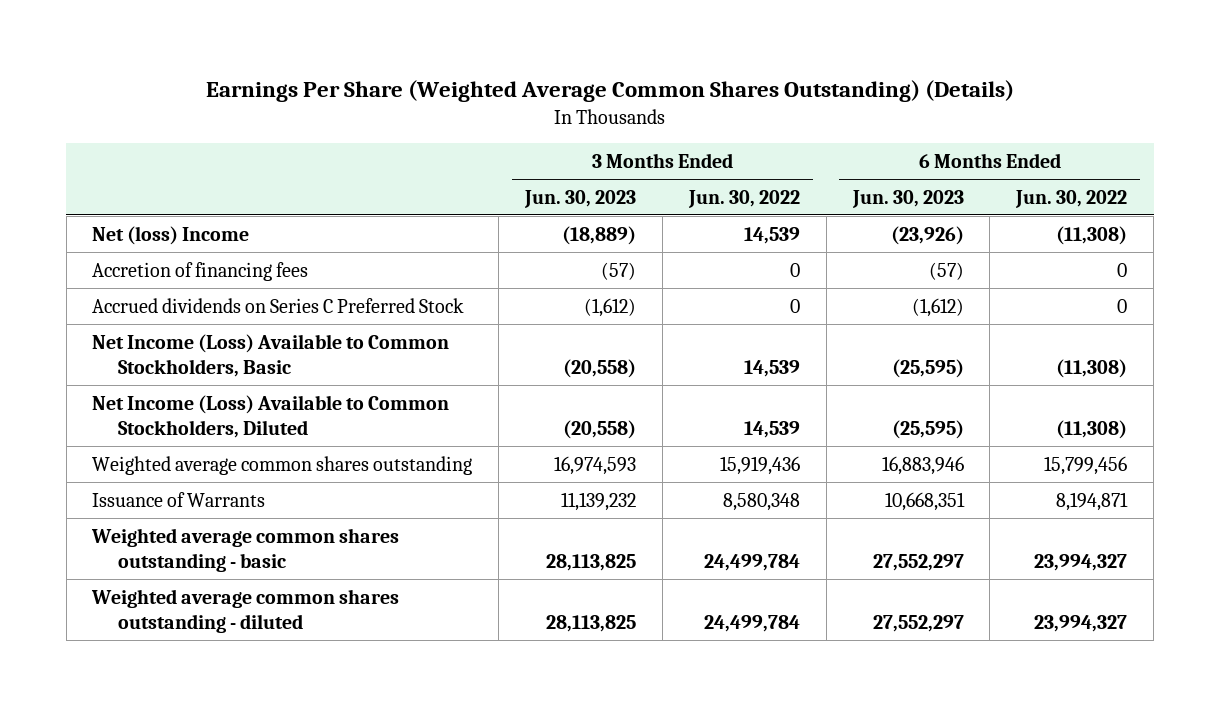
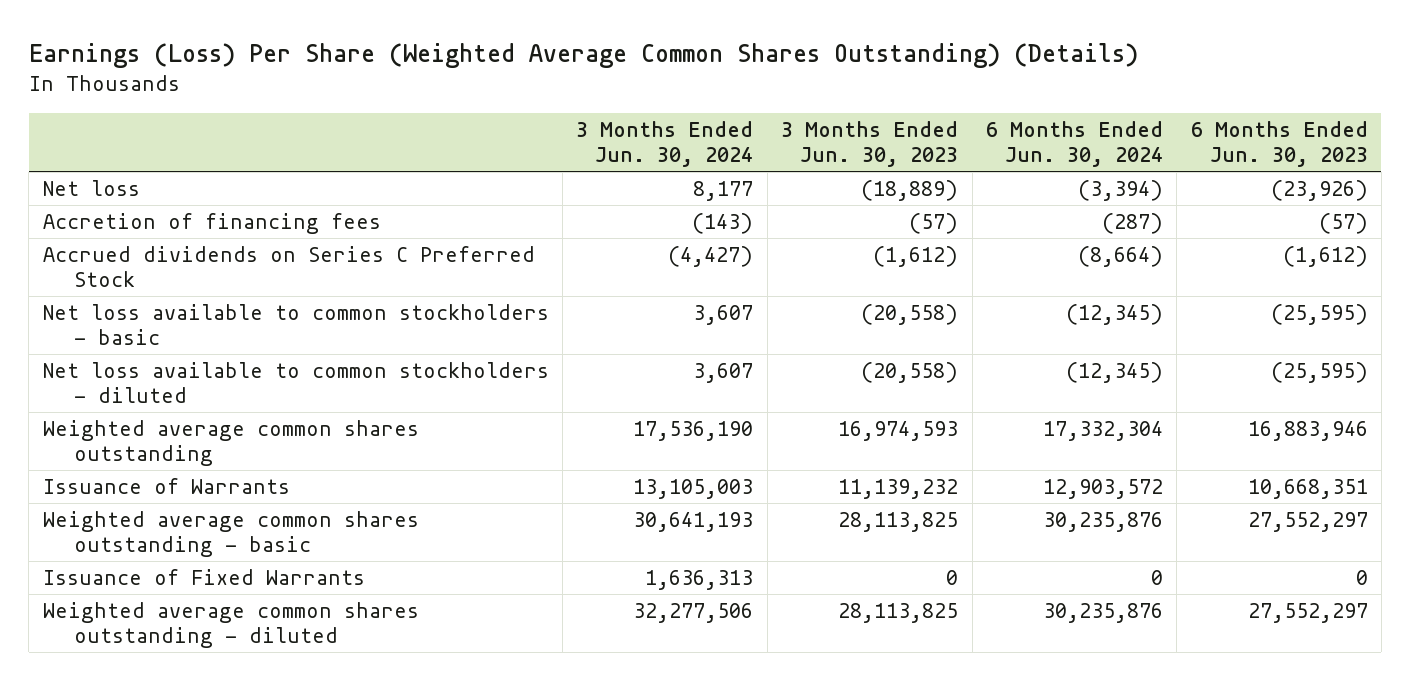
- Earnings Per Share (Weighted Average Common Shares Outstanding) (Details)
+ Earnings (Loss) Per Share (Weighted Average Common Shares Outstanding) (Details)
- | 3 Months Ended Jun. 30, 2023 | 3 Months Ended Jun. 30, 2022 | 6 Months Ended Jun. 30, 2023 | 6 Months Ended Jun. 30, 2022
+ | 3 Months Ended Jun. 30, 2024 | 3 Months Ended Jun. 30, 2023 | 6 Months Ended Jun. 30, 2024 | 6 Months Ended Jun. 30, 2023
- Net (loss) Income | (18,889) | 14,539 | (23,926) | (11,308)
+ Net loss | 8,177 | (18,889) | (3,394) | (23,926)
- Net Income (Loss) Available to Common Stockholders, Basic | (20,558) | 14,539 | (25,595) | (11,308)
- Net Income (Loss) Available to Common Stockholders, Diluted | (20,558) | 14,539 | (25,595) | (11,308)
+ Net loss available to common stockholders - basic | 3,607 | (20,558) | (12,345) | (25,595)
+ Net loss available to common stockholders - diluted | 3,607 | (20,558) | (12,345) | (25,595)
+ Issuance of Fixed Warrants | 1,636,313 | 0 | 0 | 0

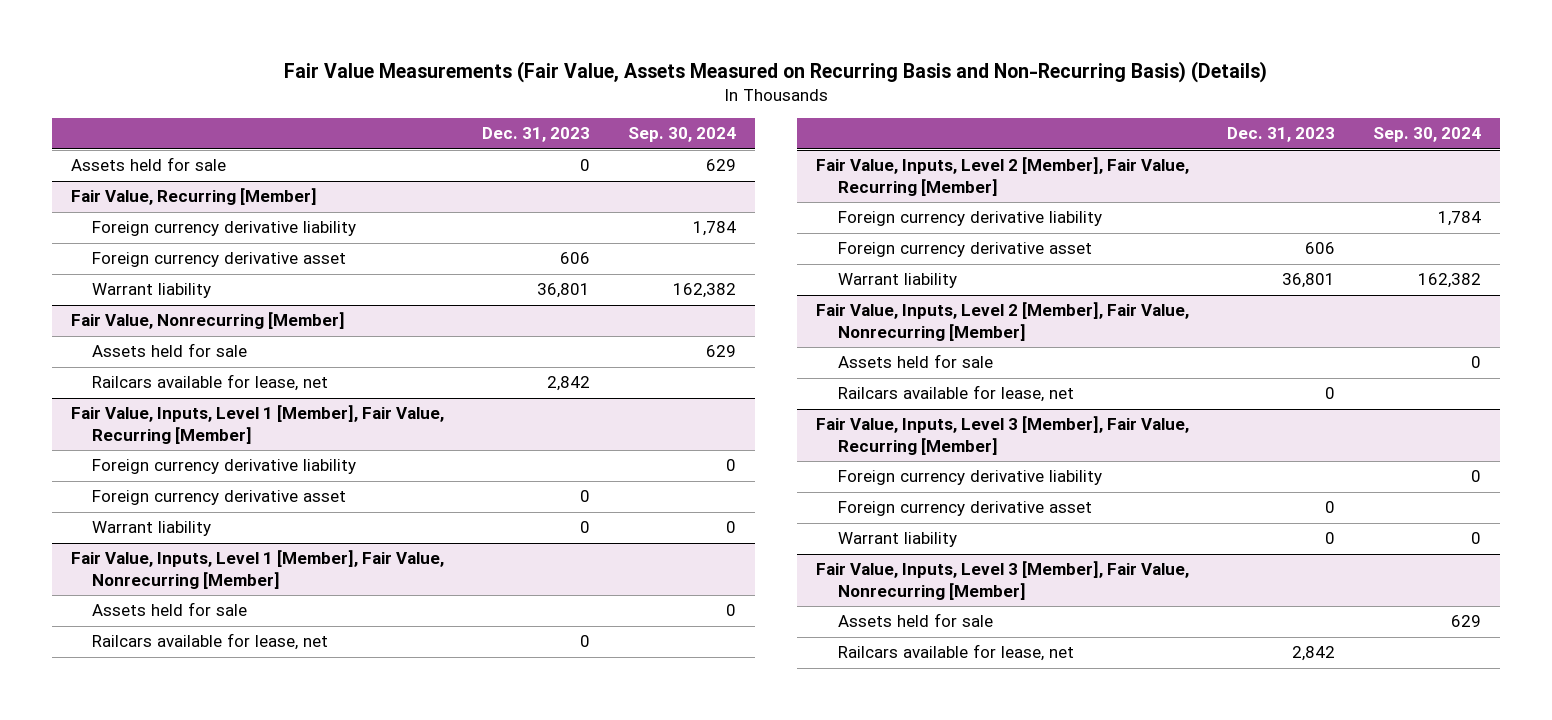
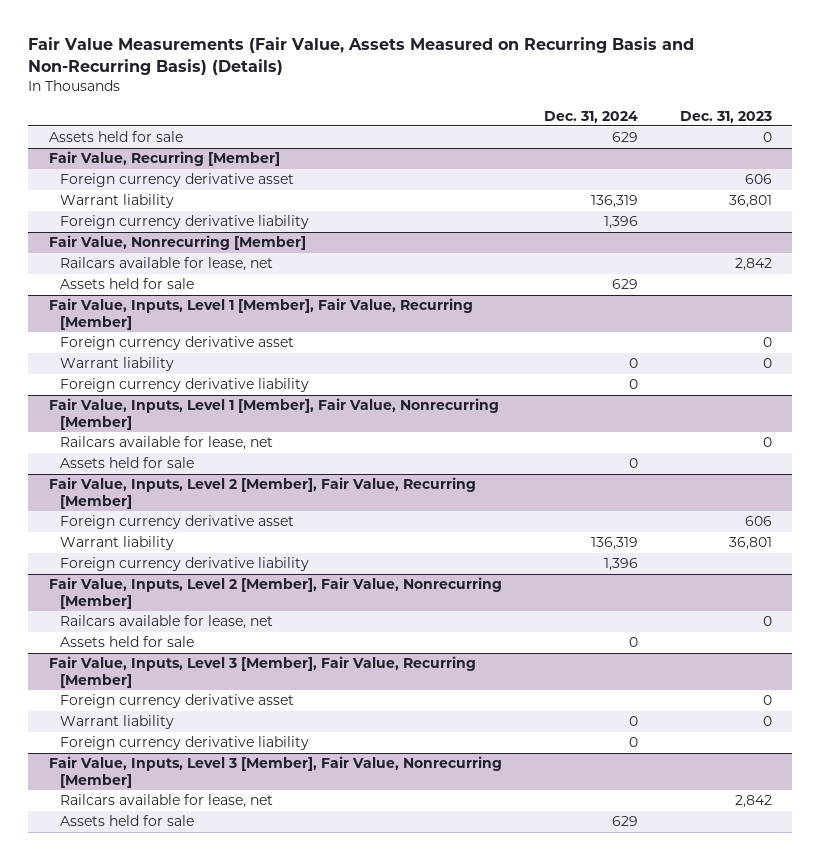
- | Dec. 31, 2023 | Sep. 30, 2024
+ | Dec. 31, 2024 | Dec. 31, 2023
@ Fair Value, Recurring [Member]
moved down: Foreign currency derivative liability | 1,396 |
@ Fair Value, Nonrecurring [Member]
moved down: Assets held for sale | 629 |
@ Fair Value, Inputs, Level 1 [Member], Fair Value, Recurring [Member]
moved down: Foreign currency derivative liability | 0 |
@ Fair Value, Inputs, Level 1 [Member], Fair Value, Nonrecurring [Member]
moved down: Assets held for sale | 0 |
@ Fair Value, Inputs, Level 2 [Member], Fair Value, Recurring [Member]
moved down: Foreign currency derivative liability | 1,396 |
@ Fair Value, Inputs, Level 2 [Member], Fair Value, Nonrecurring [Member]
moved down: Assets held for sale | 0 |
@ Fair Value, Inputs, Level 3 [Member], Fair Value, Recurring [Member]
moved down: Foreign currency derivative liability | 0 |
@ Fair Value, Inputs, Level 3 [Member], Fair Value, Nonrecurring [Member]
moved down: Assets held for sale | 629 |

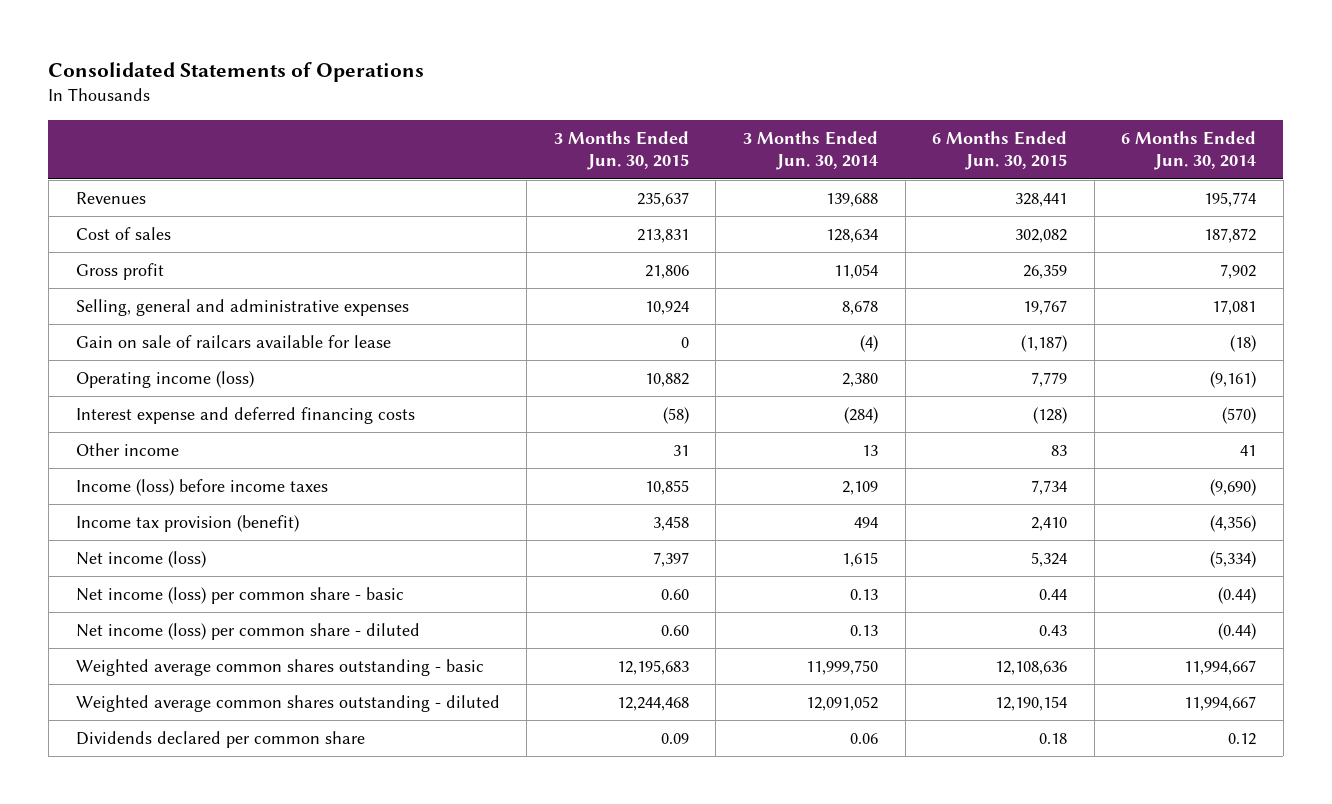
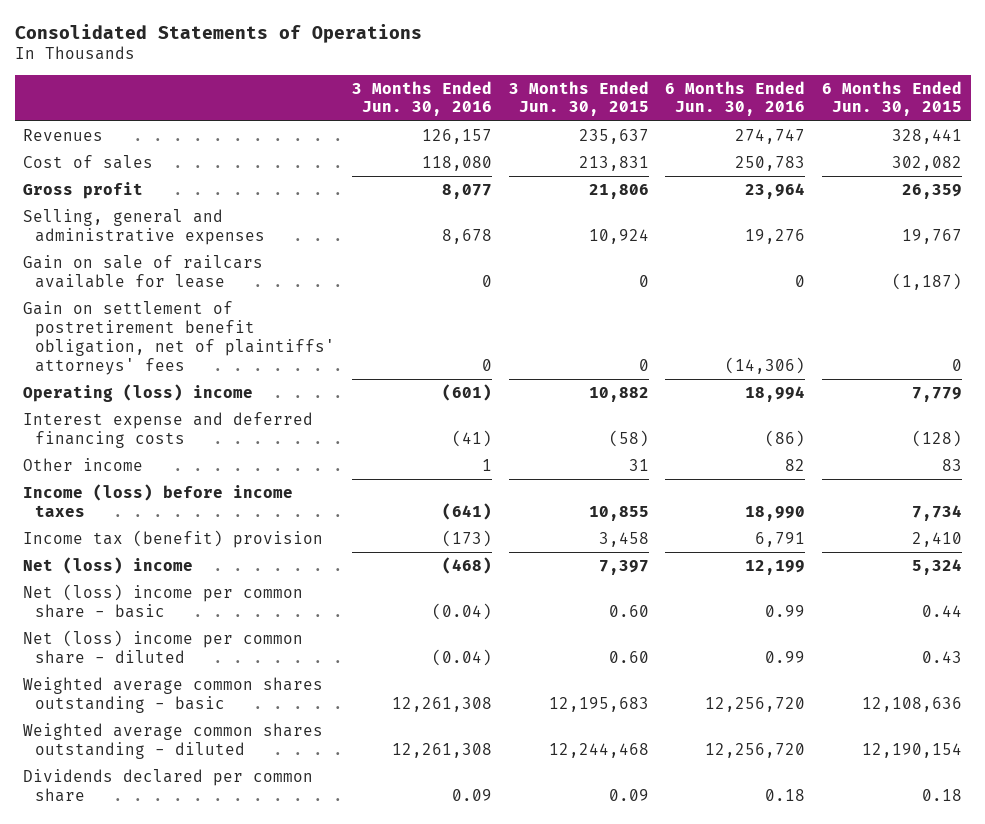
- | 3 Months Ended Jun. 30, 2015 | 3 Months Ended Jun. 30, 2014 | 6 Months Ended Jun. 30, 2015 | 6 Months Ended Jun. 30, 2014
+ | 3 Months Ended Jun. 30, 2016 | 3 Months Ended Jun. 30, 2015 | 6 Months Ended Jun. 30, 2016 | 6 Months Ended Jun. 30, 2015
- Operating income (loss) | 10,882 | 2,380 | 7,779 | (9,161)
+ Gain on settlement of postretirement benefit obligation, net of plaintiffs' attorneys' fees | 0 | 0 | (14,306) | 0
+ Operating (loss) income | (601) | 10,882 | 18,994 | 7,779
- Income tax provision (benefit) | 3,458 | 494 | 2,410 | (4,356)
- Net income (loss) | 7,397 | 1,615 | 5,324 | (5,334)
- Net income (loss) per common share - basic | 0.60 | 0.13 | 0.44 | (0.44)
- Net income (loss) per common share - diluted | 0.60 | 0.13 | 0.43 | (0.44)
+ Income tax (benefit) provision | (173) | 3,458 | 6,791 | 2,410
+ Net (loss) income | (468) | 7,397 | 12,199 | 5,324
+ Net (loss) income per common share - basic | (0.04) | 0.60 | 0.99 | 0.44
+ Net (loss) income per common share - diluted | (0.04) | 0.60 | 0.99 | 0.43

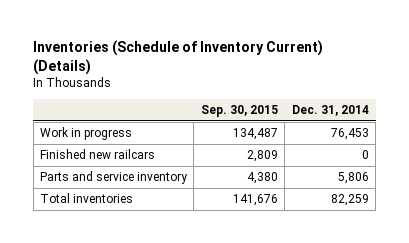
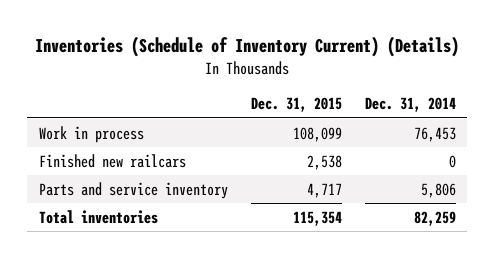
- | Sep. 30, 2015 | Dec. 31, 2014
+ | Dec. 31, 2015 | Dec. 31, 2014
- Work in progress | 134,487 | 76,453
+ Work in process | 108,099 | 76,453

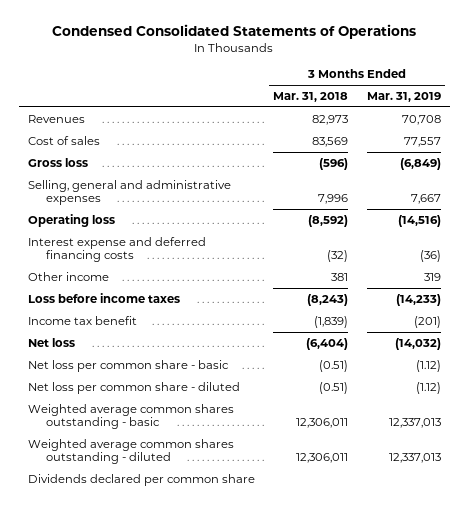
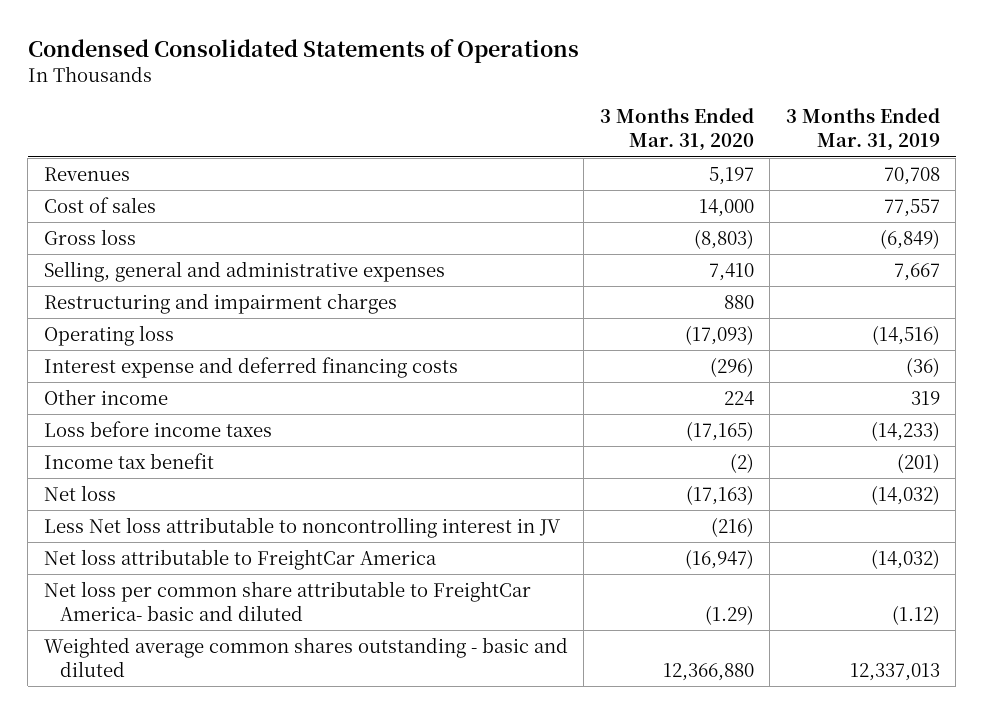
- | 3 Months Ended Mar. 31, 2018 | 3 Months Ended Mar. 31, 2019
+ | 3 Months Ended Mar. 31, 2020 | 3 Months Ended Mar. 31, 2019
+ Restructuring and impairment charges | 880 |
- Net loss per common share - basic | (0.51) | (1.12)
- Net loss per common share - diluted | (0.51) | (1.12)
- Weighted average common shares outstanding - basic | 12,306,011 | 12,337,013
- Weighted average common shares outstanding - diluted | 12,306,011 | 12,337,013
- Dividends declared per common share
+ Less Net loss attributable to noncontrolling interest in JV | (216) |
+ Net loss attributable to FreightCar America | (16,947) | (14,032)
+ Net loss per common share attributable to FreightCar America- basic and diluted | (1.29) | (1.12)
+ Weighted average common shares outstanding - basic and diluted | 12,366,880 | 12,337,013

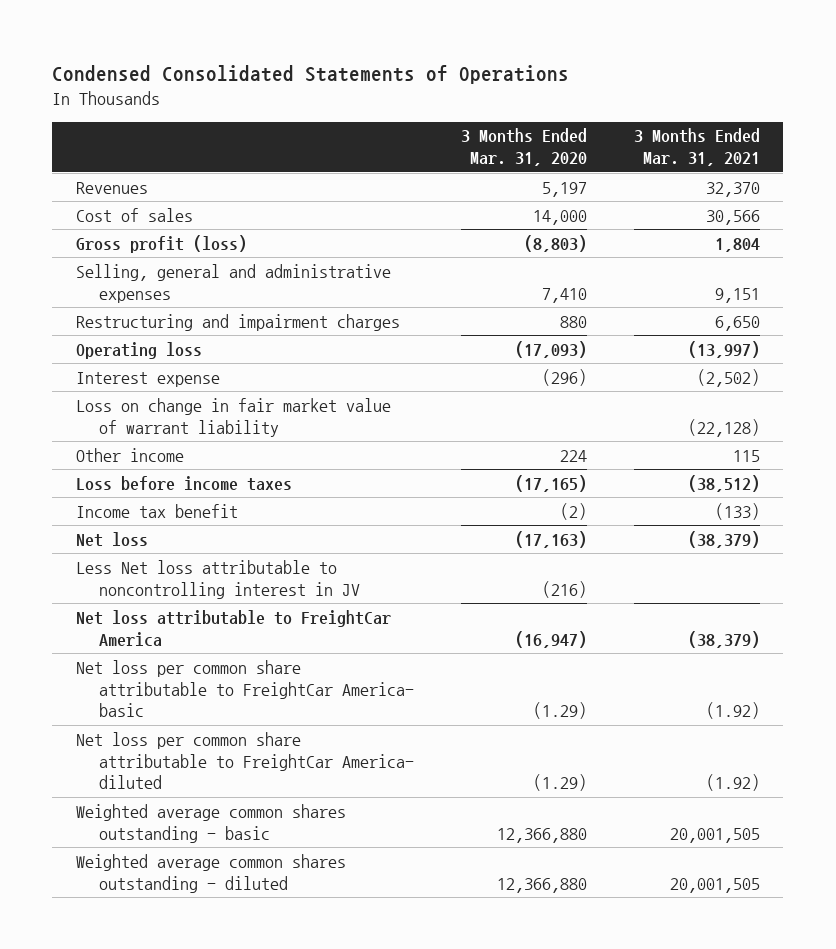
- | 3 Months Ended Mar. 31, 2020 | 3 Months Ended Mar. 31, 2019
+ | 3 Months Ended Mar. 31, 2020 | 3 Months Ended Mar. 31, 2021
- Gross loss | (8,803) | (6,849)
+ Gross profit (loss) | (8,803) | 1,804
- Interest expense and deferred financing costs | (296) | (36)
+ Interest expense | (296) | (2,502)
+ Loss on change in fair market value of warrant liability | | (22,128)
- Net loss per common share attributable to FreightCar America- basic and diluted | (1.29) | (1.12)
- Weighted average common shares outstanding - basic and diluted | 12,366,880 | 12,337,013
+ Net loss per common share attributable to FreightCar America- basic | (1.29) | (1.92)
+ Net loss per common share attributable to FreightCar America- diluted | (1.29) | (1.92)
+ Weighted average common shares outstanding - basic | 12,366,880 | 20,001,505
+ Weighted average common shares outstanding - diluted | 12,366,880 | 20,001,505

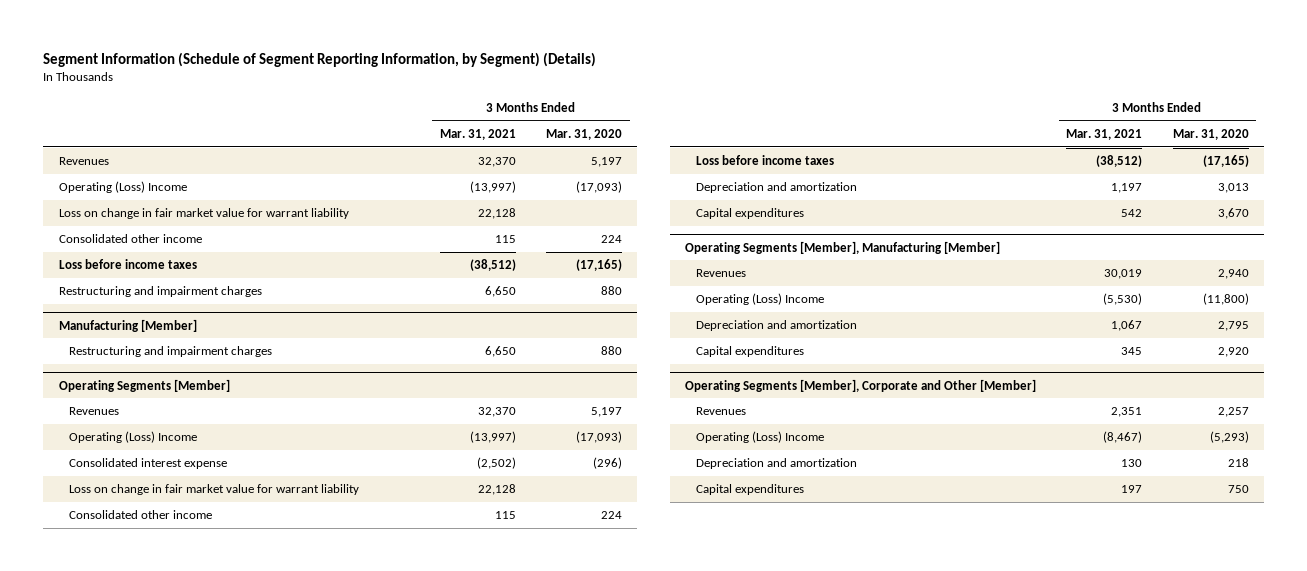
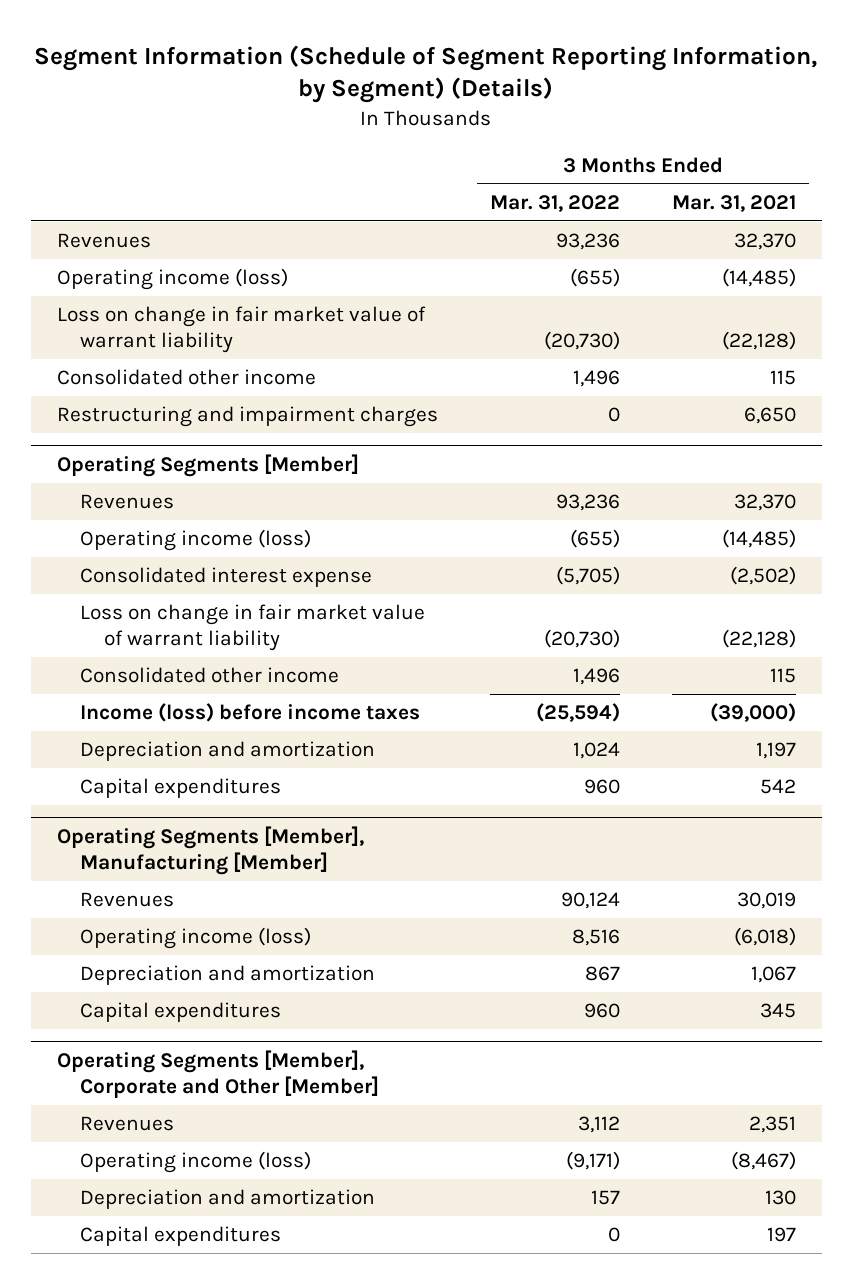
- | 3 Months Ended Mar. 31, 2021 | 3 Months Ended Mar. 31, 2020
+ | 3 Months Ended Mar. 31, 2022 | 3 Months Ended Mar. 31, 2021
- Operating (Loss) Income | (13,997) | (17,093)
- Loss on change in fair market value for warrant liability | 22,128 |
+ Operating income (loss) | (655) | (14,485)
+ Loss on change in fair market value of warrant liability | (20,730) | (22,128)
- Loss before income taxes | (38,512) | (17,165)
- Manufacturing [Member]
- Restructuring and impairment charges | 6,650 | 880
@ Operating Segments [Member]
- Operating (Loss) Income | (13,997) | (17,093)
+ Operating income (loss) | (655) | (14,485)
- Loss on change in fair market value for warrant liability | 22,128 |
+ Loss on change in fair market value of warrant liability | (20,730) | (22,128)
- Loss before income taxes | (38,512) | (17,165)
+ Income (loss) before income taxes | (25,594) | (39,000)
@ Operating Segments [Member], Manufacturing [Member]
- Operating (Loss) Income | (5,530) | (11,800)
+ Operating income (loss) | 8,516 | (6,018)
@ Operating Segments [Member], Corporate and Other [Member]
- Operating (Loss) Income | (8,467) | (5,293)
+ Operating income (loss) | (9,171) | (8,467)

